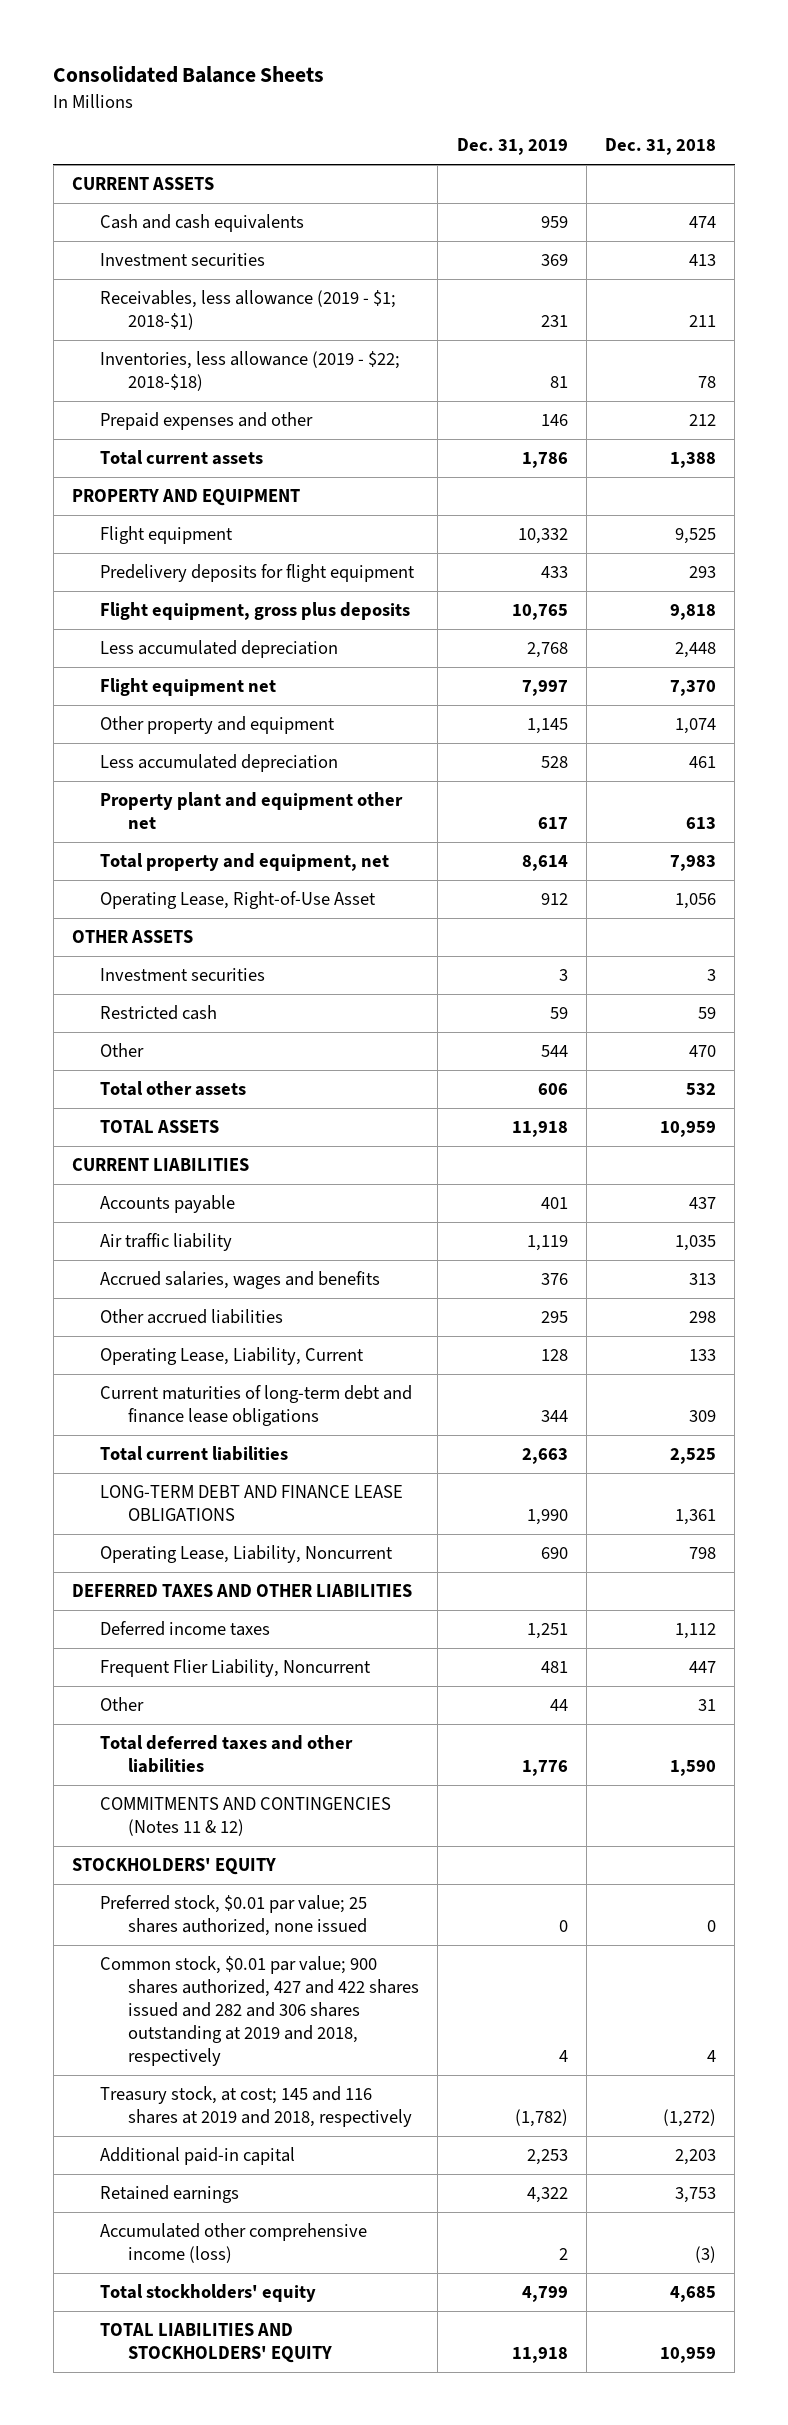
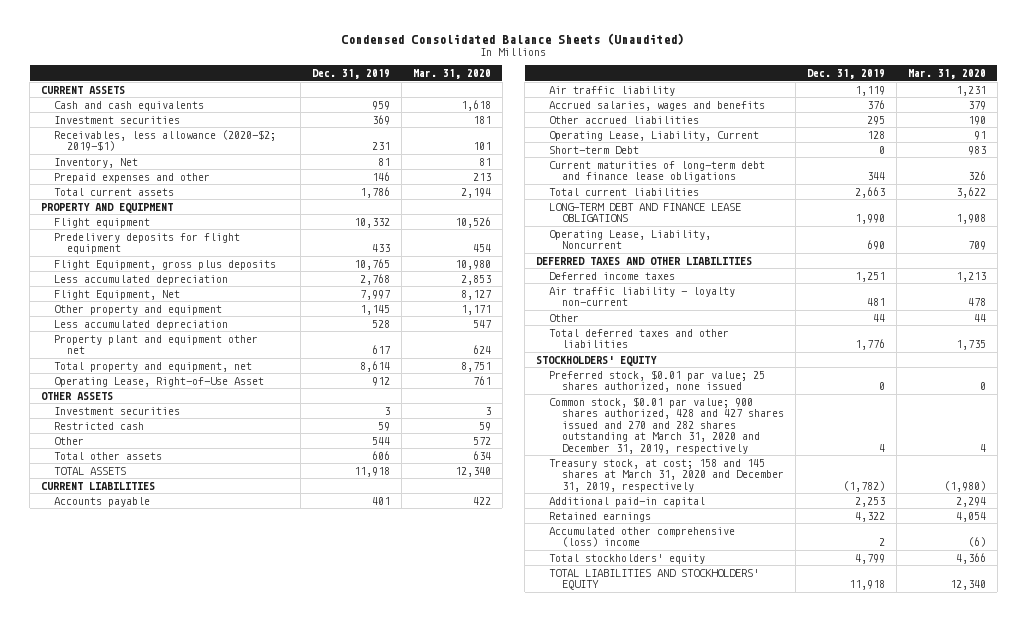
- Consolidated Balance Sheets
+ Condensed Consolidated Balance Sheets (Unaudited)
- | Dec. 31, 2019 | Dec. 31, 2018
+ | Dec. 31, 2019 | Mar. 31, 2020
- Receivables, less allowance (2019 - $1; 2018-$1) | 231 | 211
- Inventories, less allowance (2019 - $22; 2018-$18) | 81 | 78
+ Receivables, less allowance (2020-$2; 2019-$1) | 231 | 101
+ Inventory, Net | 81 | 81
- Flight equipment, gross plus deposits | 10,765 | 9,818
+ Flight Equipment, gross plus deposits | 10,765 | 10,980
- Flight equipment net | 7,997 | 7,370
+ Flight Equipment, Net | 7,997 | 8,127
+ Short-term Debt | 0 | 983
- Frequent Flier Liability, Noncurrent | 481 | 447
+ Air traffic liability - loyalty non-current | 481 | 478
- COMMITMENTS AND CONTINGENCIES (Notes 11 & 12)
- Common stock, $0.01 par value; 900 shares authorized, 427 and 422 shares issued and 282 and 306 shares outstanding at 2019 and 2018, respectively | 4 | 4
- Treasury stock, at cost; 145 and 116 shares at 2019 and 2018, respectively | (1,782) | (1,272)
+ Common stock, $0.01 par value; 900 shares authorized, 428 and 427 shares issued and 270 and 282 shares outstanding at March 31, 2020 and December 31, 2019, respectively | 4 | 4
+ Treasury stock, at cost; 158 and 145 shares at March 31, 2020 and December 31, 2019, respectively | (1,782) | (1,980)
- Accumulated other comprehensive income (loss) | 2 | (3)
+ Accumulated other comprehensive (loss) income | 2 | (6)

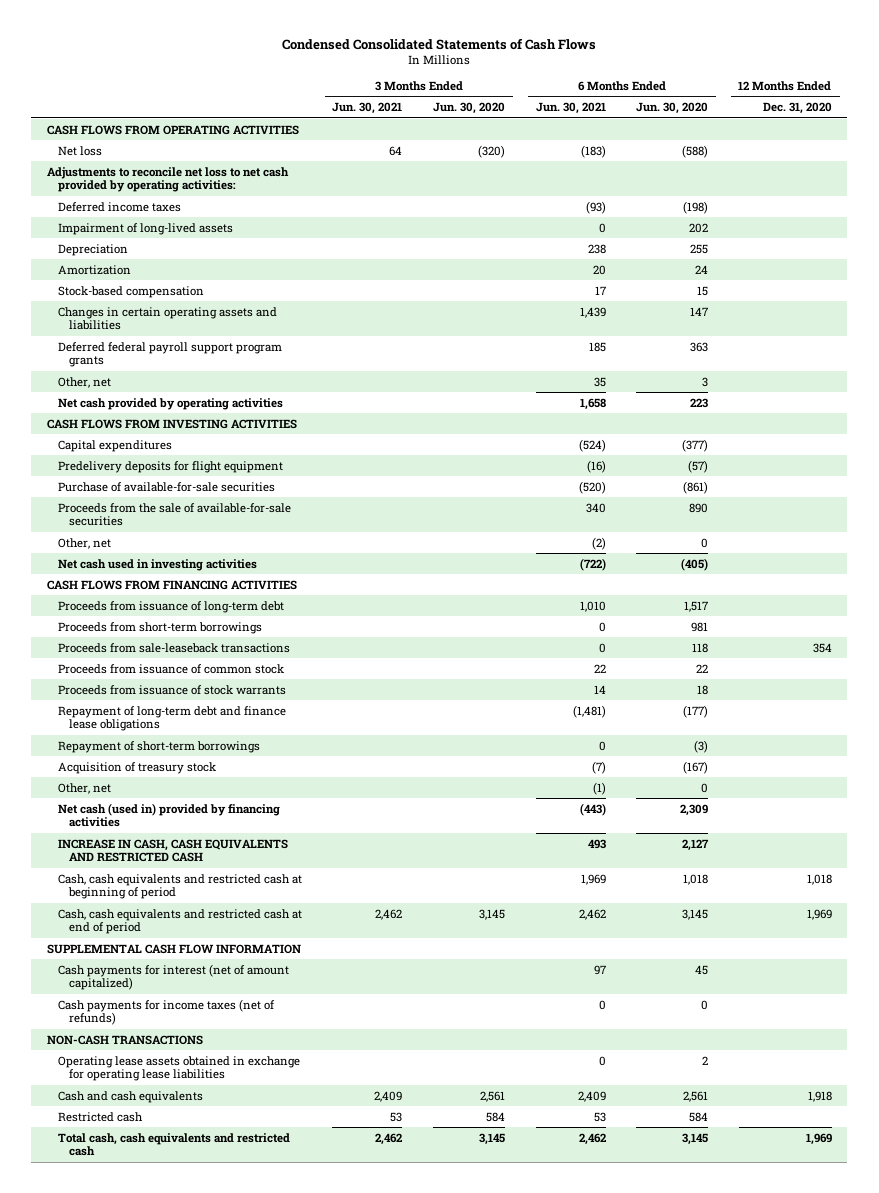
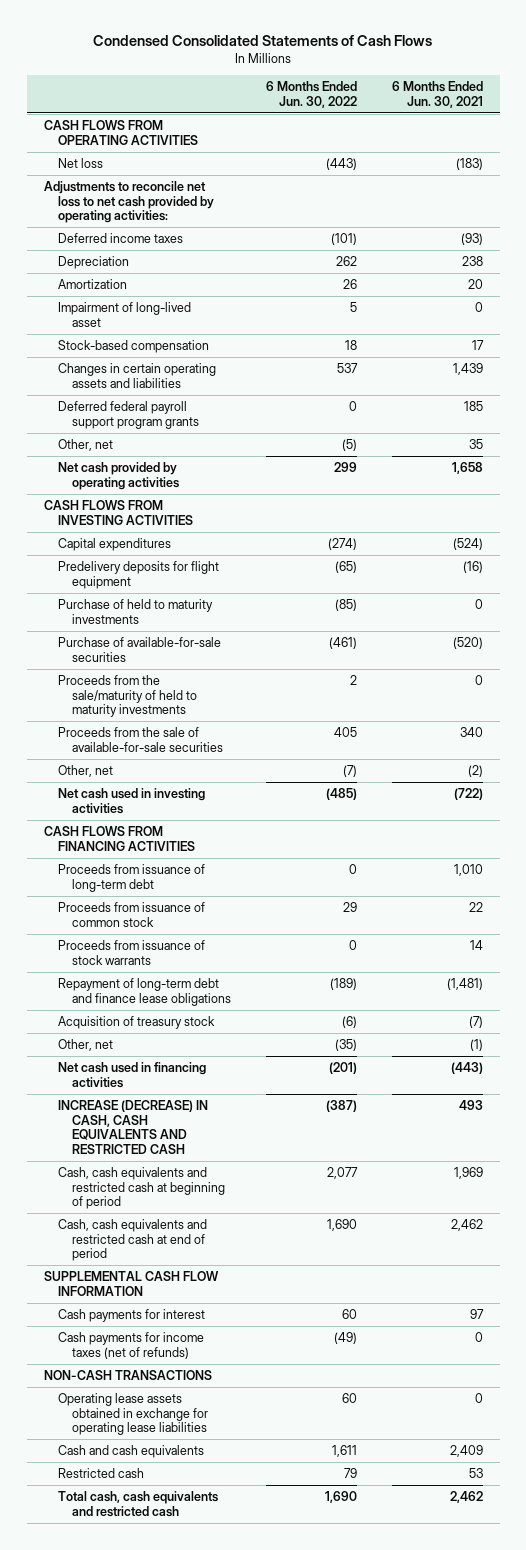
- | 3 Months Ended Jun. 30, 2021 | 3 Months Ended Jun. 30, 2020 | 6 Months Ended Jun. 30, 2021 | 6 Months Ended Jun. 30, 2020 | 12 Months Ended Dec. 31, 2020
+ | 6 Months Ended Jun. 30, 2022 | 6 Months Ended Jun. 30, 2021
- Impairment of long-lived assets | | | 0 | 202 |
+ Impairment of long-lived asset | 5 | 0
+ Purchase of held to maturity investments | (85) | 0
+ Proceeds from the sale/maturity of held to maturity investments | 2 | 0
- Proceeds from short-term borrowings | | | 0 | 981 |
- Proceeds from sale-leaseback transactions | | | 0 | 118 | 354
- Repayment of short-term borrowings | | | 0 | (3) |
- Net cash (used in) provided by financing activities | | | (443) | 2,309 |
- INCREASE IN CASH, CASH EQUIVALENTS AND RESTRICTED CASH | | | 493 | 2,127 |
+ Net cash used in financing activities | (201) | (443)
+ INCREASE (DECREASE) IN CASH, CASH EQUIVALENTS AND RESTRICTED CASH | (387) | 493
- Cash payments for interest (net of amount capitalized) | | | 97 | 45 |
+ Cash payments for interest | 60 | 97

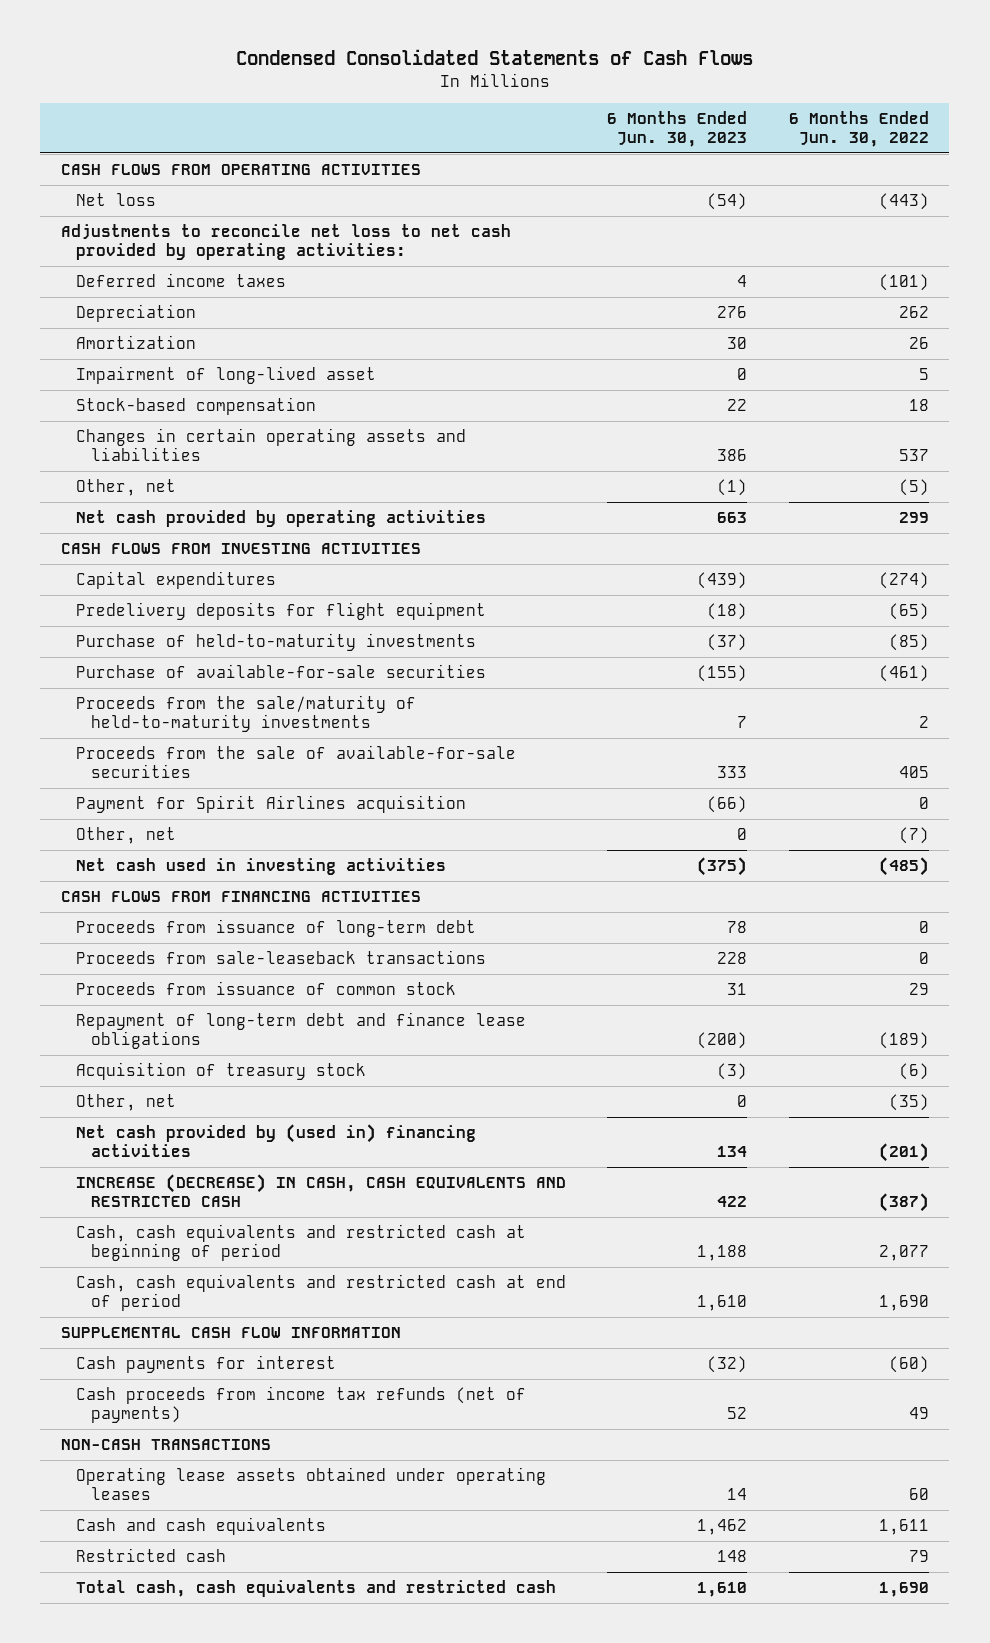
- | 6 Months Ended Jun. 30, 2022 | 6 Months Ended Jun. 30, 2021
+ | 6 Months Ended Jun. 30, 2023 | 6 Months Ended Jun. 30, 2022
- Deferred federal payroll support program grants | 0 | 185
- Purchase of held to maturity investments | (85) | 0
+ Purchase of held-to-maturity investments | (37) | (85)
- Proceeds from the sale/maturity of held to maturity investments | 2 | 0
+ Proceeds from the sale/maturity of held-to-maturity investments | 7 | 2
+ Payment for Spirit Airlines acquisition | (66) | 0
+ Proceeds from sale-leaseback transactions | 228 | 0
- Proceeds from issuance of stock warrants | 0 | 14
- Net cash used in financing activities | (201) | (443)
+ Net cash provided by (used in) financing activities | 134 | (201)
- Cash payments for interest | 60 | 97
- Cash payments for income taxes (net of refunds) | (49) | 0
+ Cash payments for interest | (32) | (60)
+ Cash proceeds from income tax refunds (net of payments) | 52 | 49
- Operating lease assets obtained in exchange for operating lease liabilities | 60 | 0
+ Operating lease assets obtained under operating leases | 14 | 60

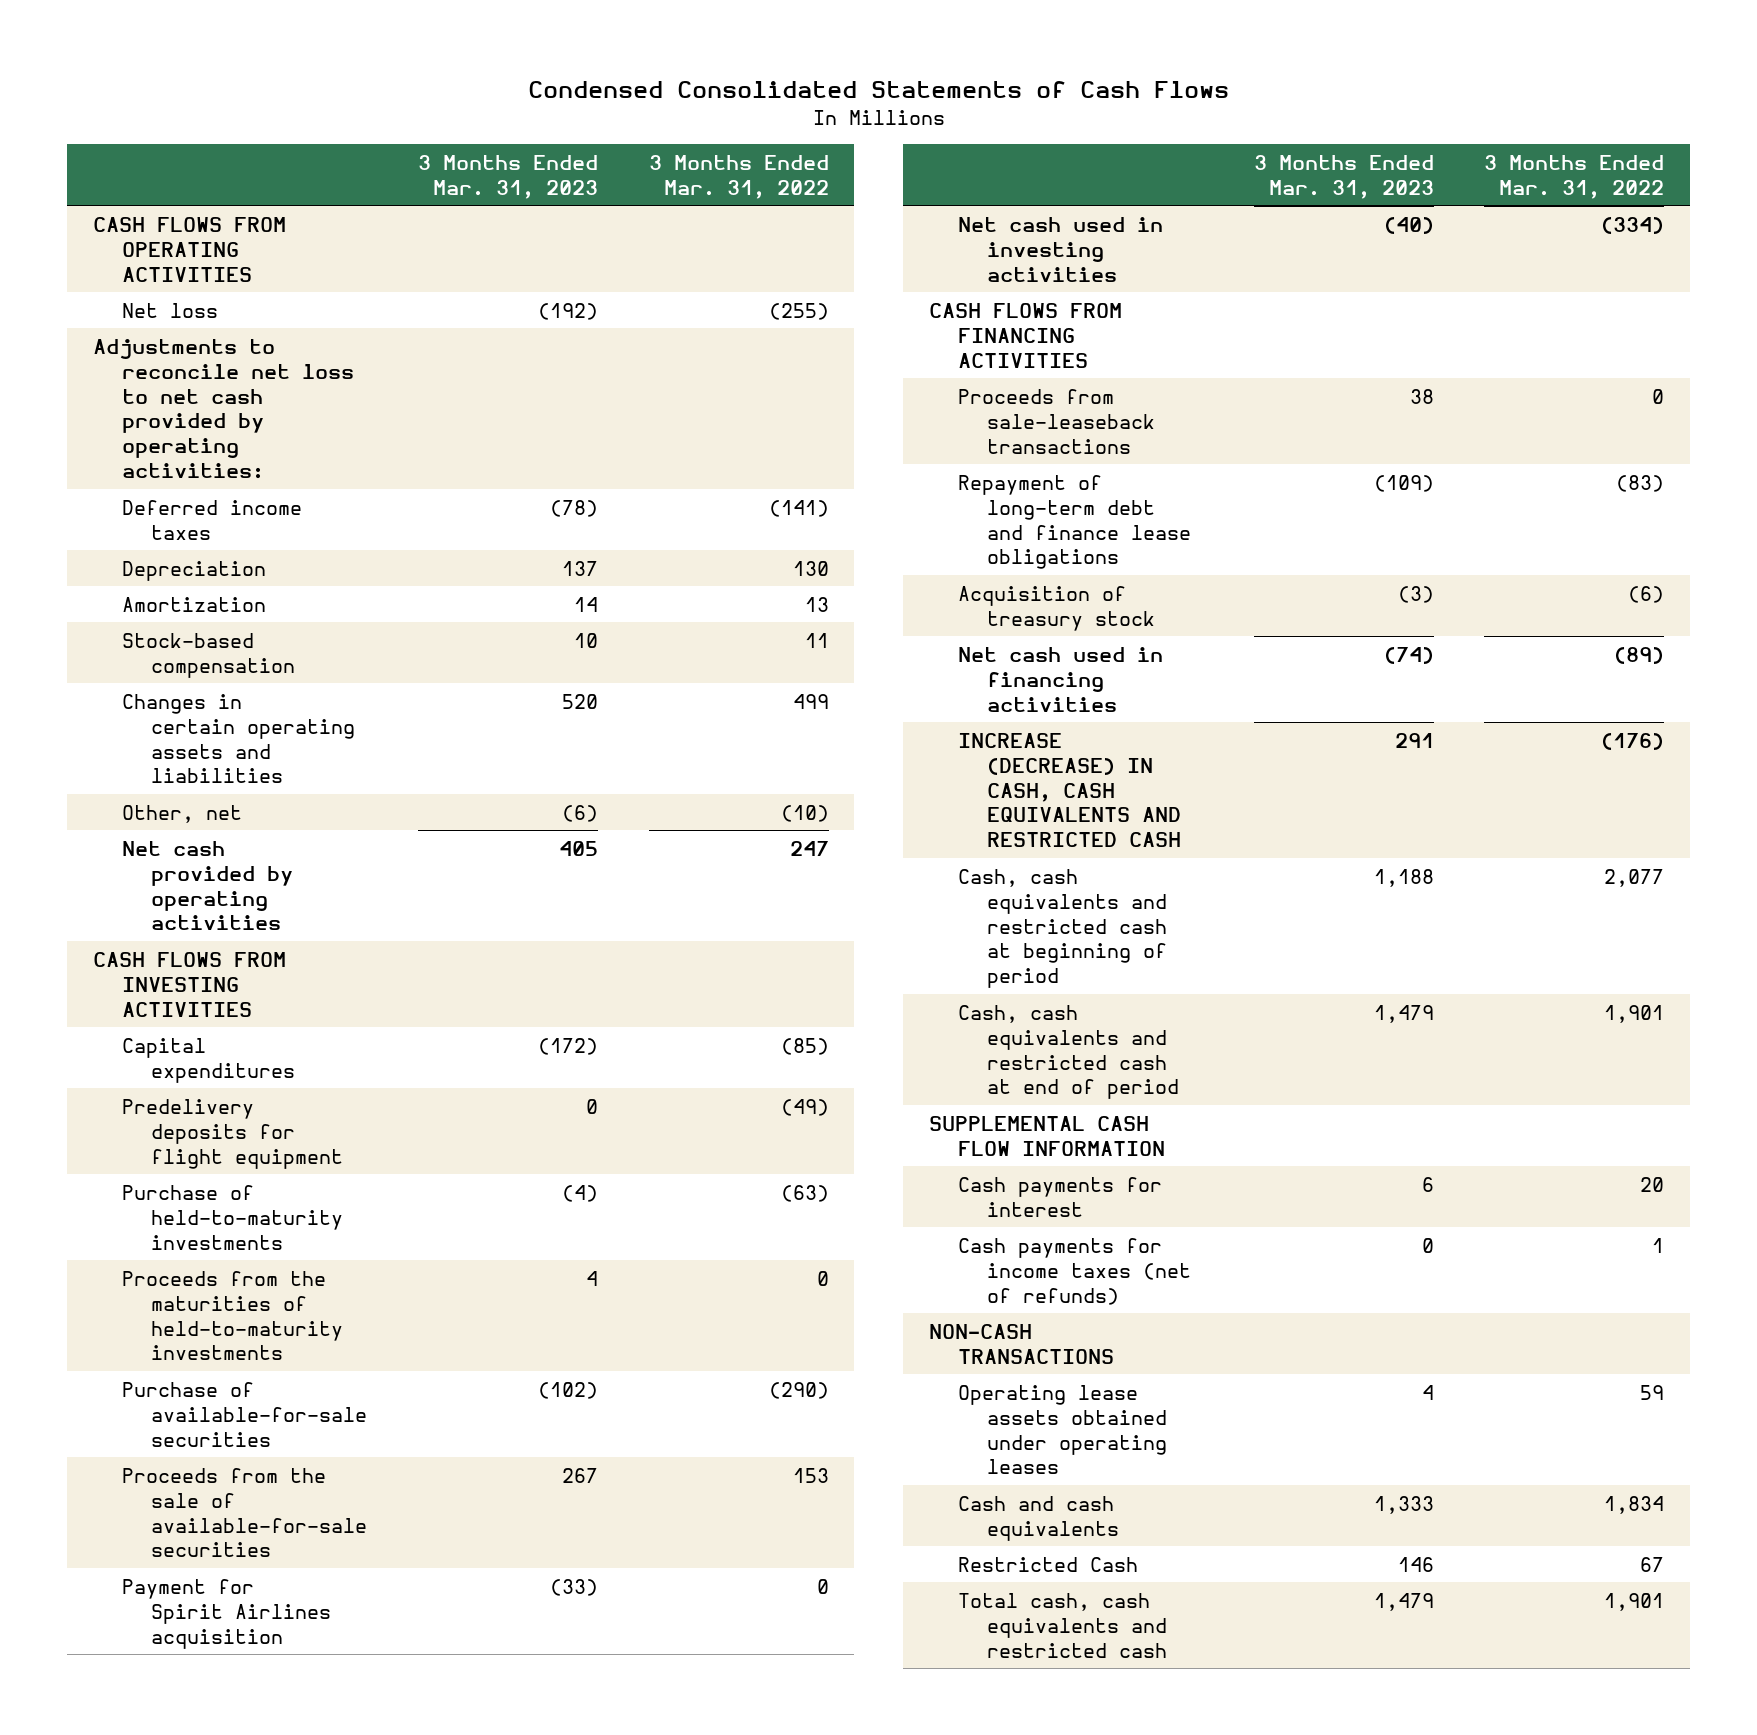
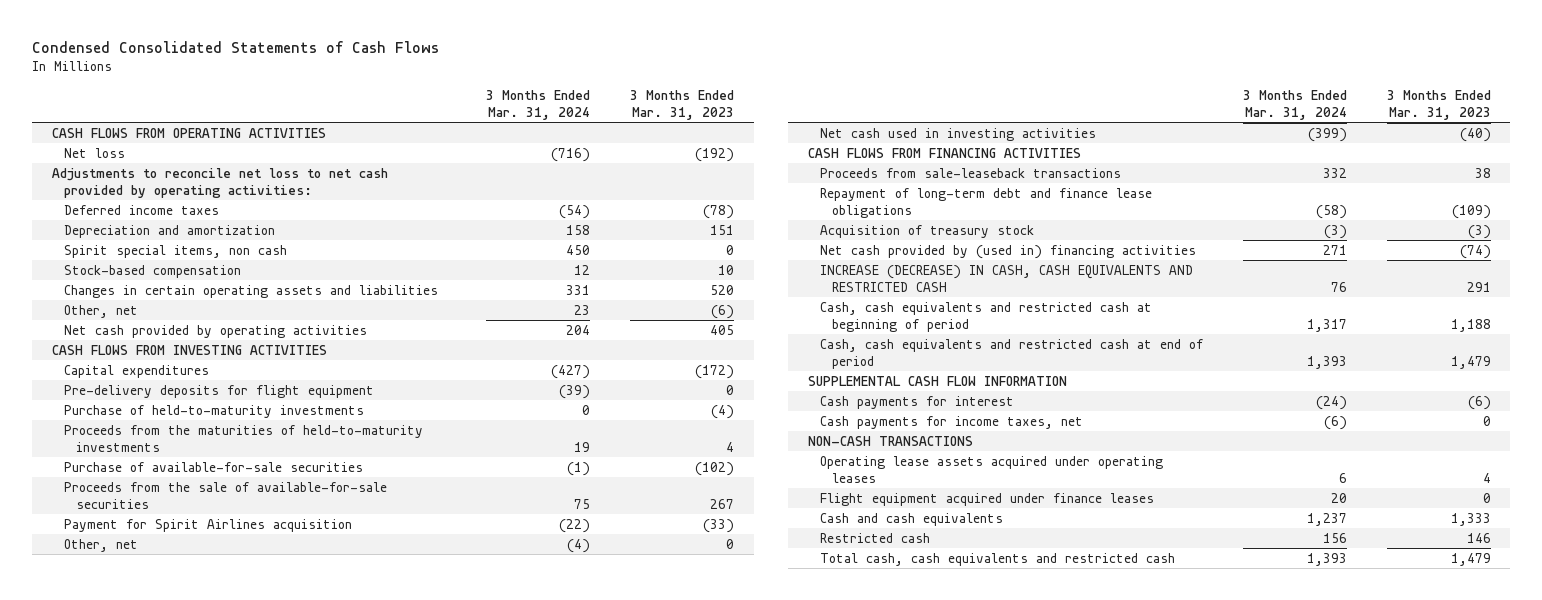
- | 3 Months Ended Mar. 31, 2023 | 3 Months Ended Mar. 31, 2022
+ | 3 Months Ended Mar. 31, 2024 | 3 Months Ended Mar. 31, 2023
- Depreciation | 137 | 130
- Amortization | 14 | 13
+ Depreciation and amortization | 158 | 151
+ Spirit special items, non cash | 450 | 0
- Predelivery deposits for flight equipment | 0 | (49)
+ Pre-delivery deposits for flight equipment | (39) | 0
+ Other, net | (4) | 0
- Net cash used in financing activities | (74) | (89)
+ Net cash provided by (used in) financing activities | 271 | (74)
- Cash payments for interest | 6 | 20
- Cash payments for income taxes (net of refunds) | 0 | 1
+ Cash payments for interest | (24) | (6)
+ Cash payments for income taxes, net | (6) | 0
- Operating lease assets obtained under operating leases | 4 | 59
+ Operating lease assets acquired under operating leases | 6 | 4
+ Flight equipment acquired under finance leases | 20 | 0
- Restricted Cash | 146 | 67
+ Restricted cash | 156 | 146

